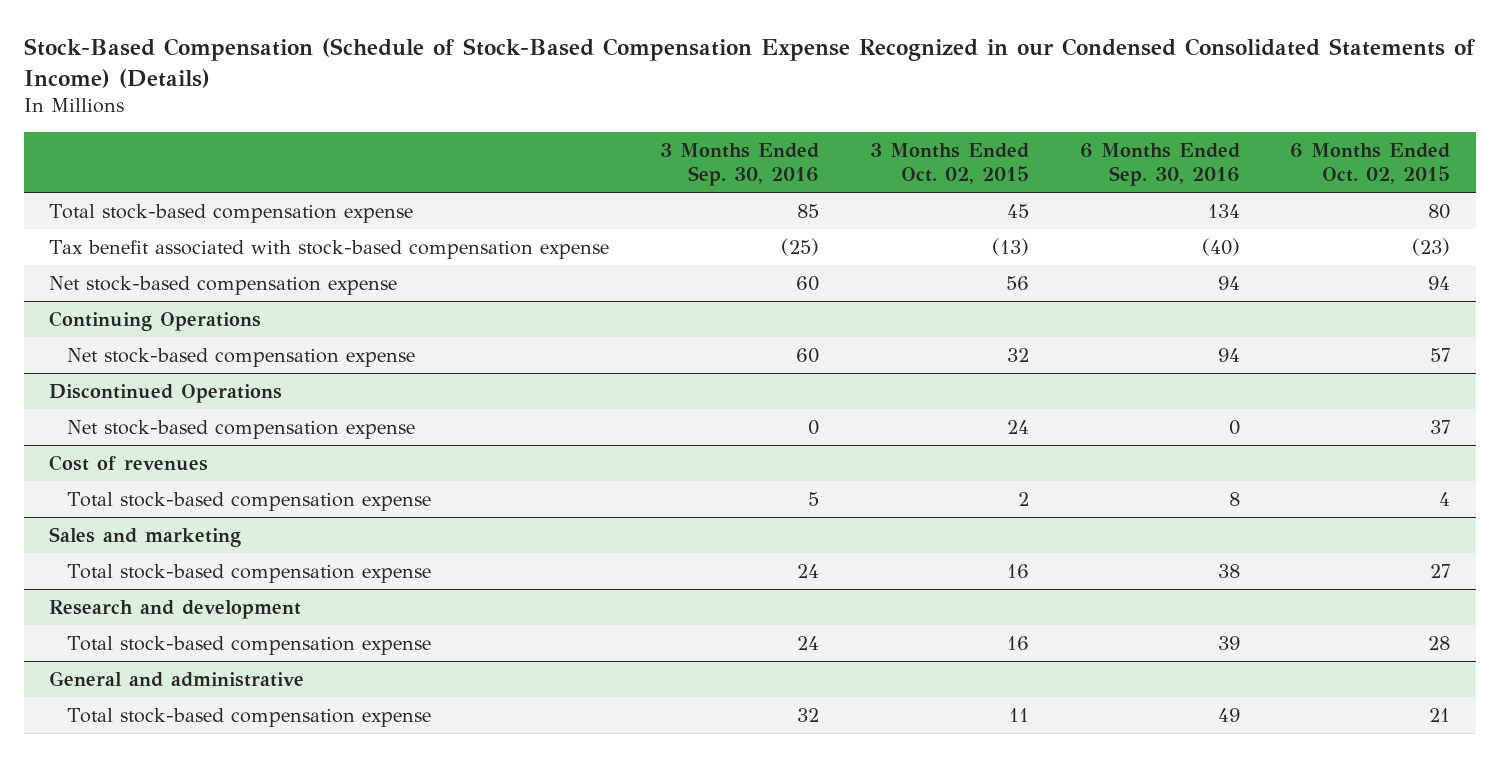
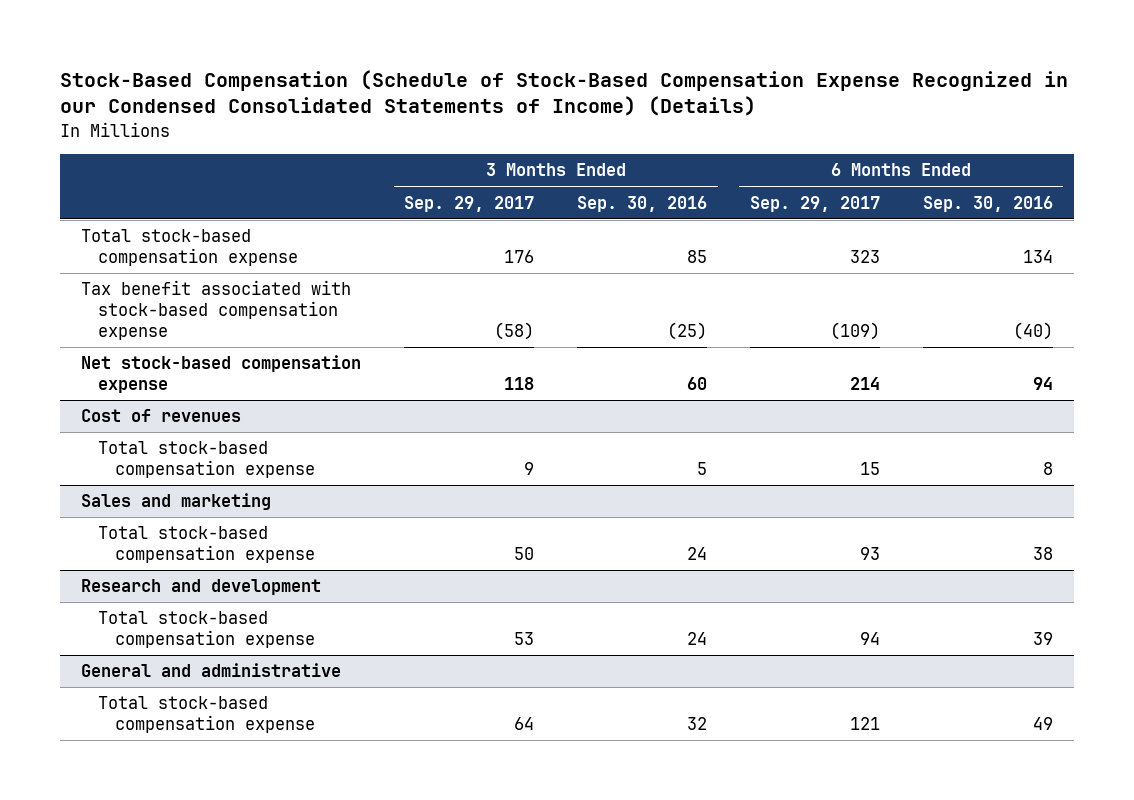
- | 3 Months Ended Sep. 30, 2016 | 3 Months Ended Oct. 02, 2015 | 6 Months Ended Sep. 30, 2016 | 6 Months Ended Oct. 02, 2015
+ | 3 Months Ended Sep. 29, 2017 | 3 Months Ended Sep. 30, 2016 | 6 Months Ended Sep. 29, 2017 | 6 Months Ended Sep. 30, 2016
- Continuing Operations
- Net stock-based compensation expense | 60 | 32 | 94 | 57
- Discontinued Operations
- Net stock-based compensation expense | 0 | 24 | 0 | 37

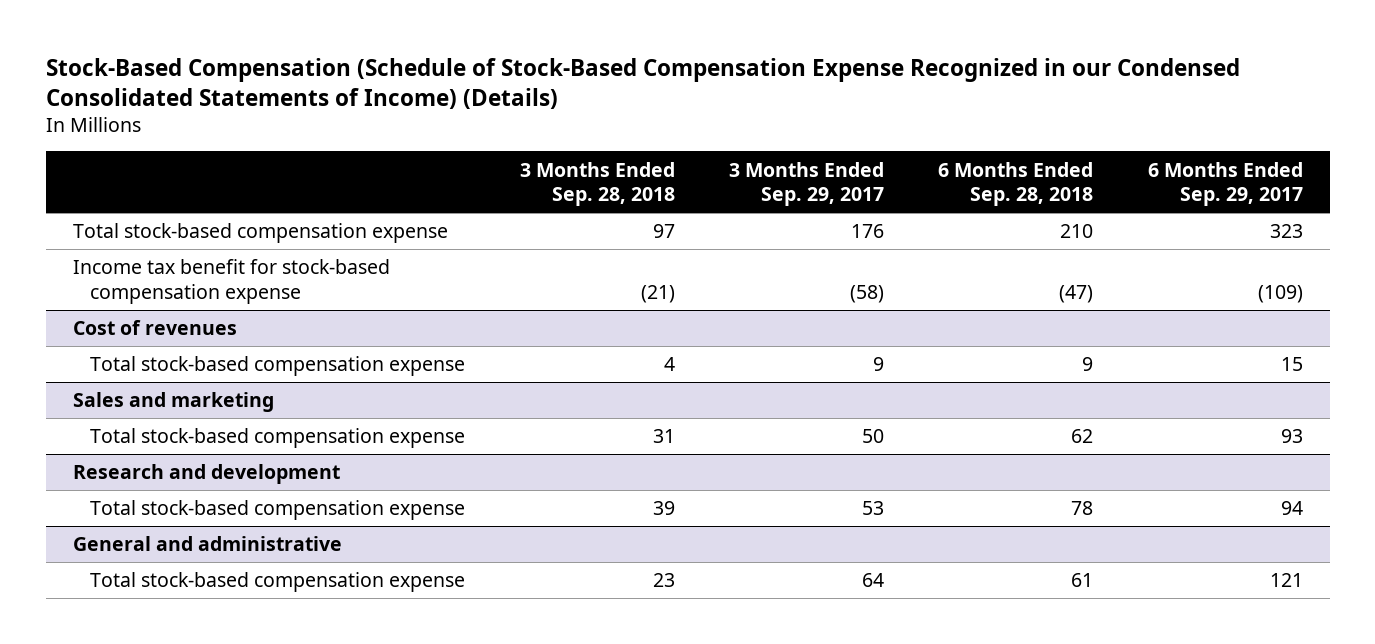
- | 3 Months Ended Sep. 29, 2017 | 3 Months Ended Sep. 30, 2016 | 6 Months Ended Sep. 29, 2017 | 6 Months Ended Sep. 30, 2016
+ | 3 Months Ended Sep. 28, 2018 | 3 Months Ended Sep. 29, 2017 | 6 Months Ended Sep. 28, 2018 | 6 Months Ended Sep. 29, 2017
- Tax benefit associated with stock-based compensation expense | (58) | (25) | (109) | (40)
- Net stock-based compensation expense | 118 | 60 | 214 | 94
+ Income tax benefit for stock-based compensation expense | (21) | (58) | (47) | (109)

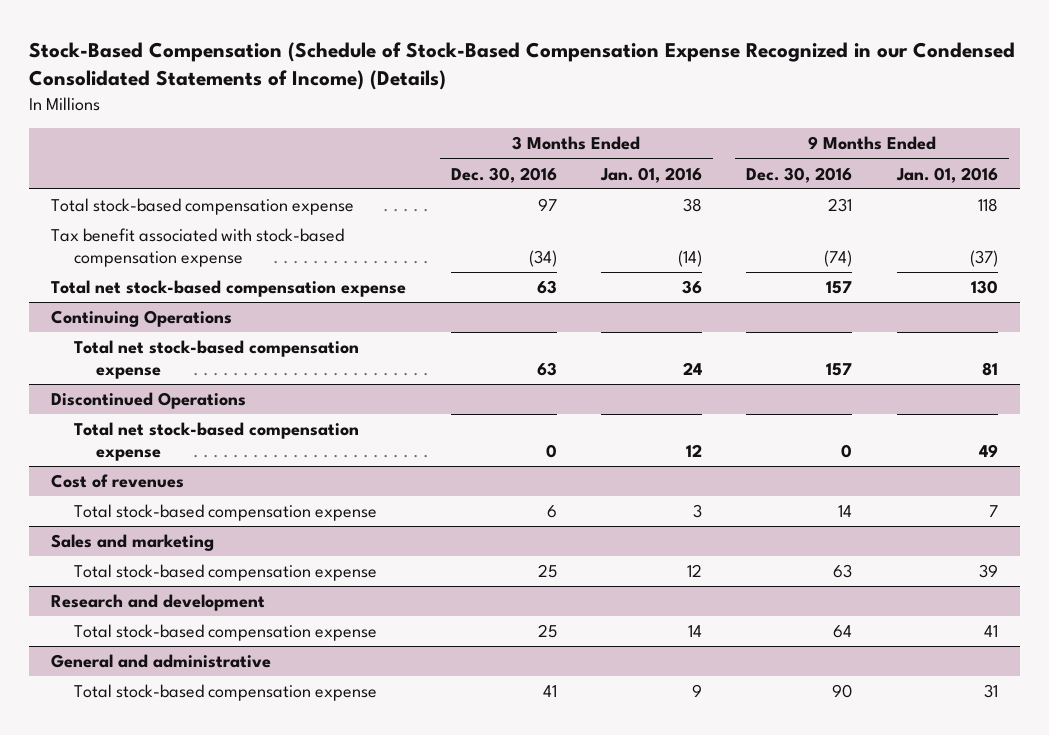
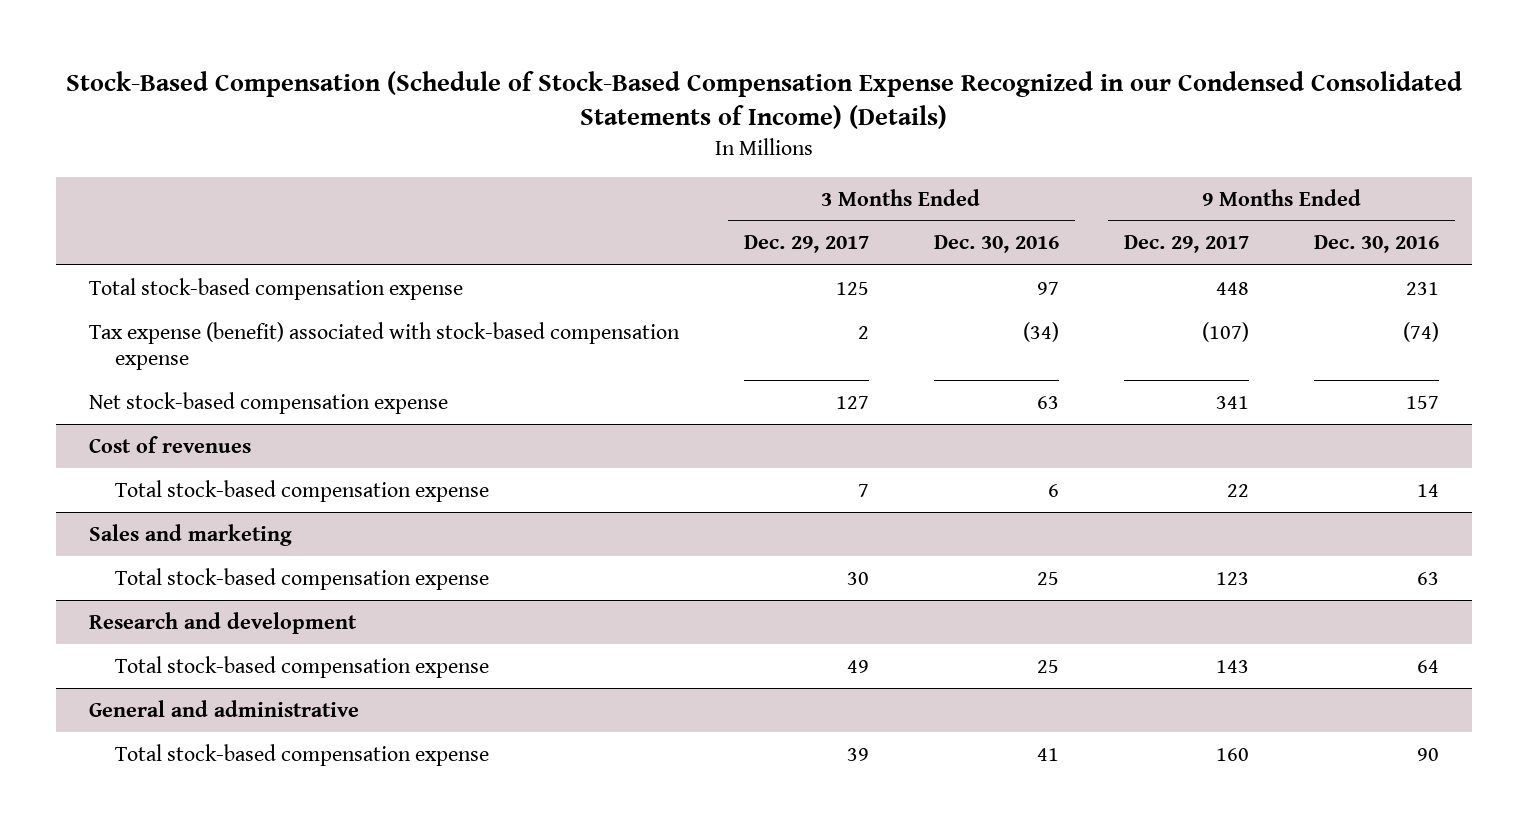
- | 3 Months Ended Dec. 30, 2016 | 3 Months Ended Jan. 01, 2016 | 9 Months Ended Dec. 30, 2016 | 9 Months Ended Jan. 01, 2016
+ | 3 Months Ended Dec. 29, 2017 | 3 Months Ended Dec. 30, 2016 | 9 Months Ended Dec. 29, 2017 | 9 Months Ended Dec. 30, 2016
- Tax benefit associated with stock-based compensation expense | (34) | (14) | (74) | (37)
- Total net stock-based compensation expense | 63 | 36 | 157 | 130
- Continuing Operations
- Total net stock-based compensation expense | 63 | 24 | 157 | 81
- Discontinued Operations
- Total net stock-based compensation expense | 0 | 12 | 0 | 49
+ Tax expense (benefit) associated with stock-based compensation expense | 2 | (34) | (107) | (74)
+ Net stock-based compensation expense | 127 | 63 | 341 | 157

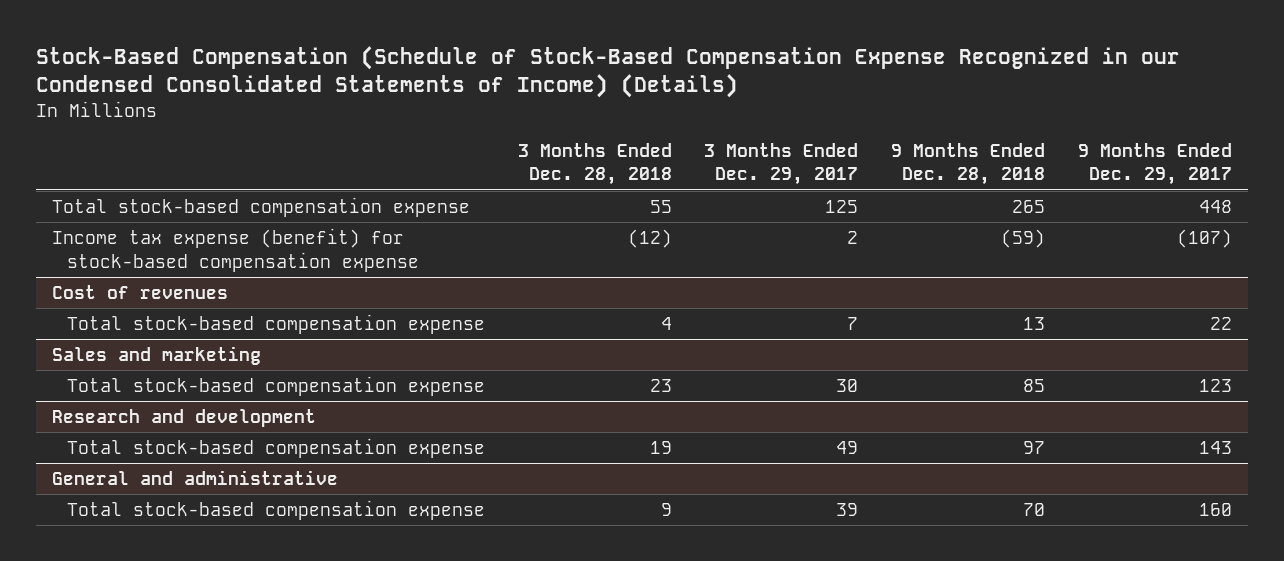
- | 3 Months Ended Dec. 29, 2017 | 3 Months Ended Dec. 30, 2016 | 9 Months Ended Dec. 29, 2017 | 9 Months Ended Dec. 30, 2016
+ | 3 Months Ended Dec. 28, 2018 | 3 Months Ended Dec. 29, 2017 | 9 Months Ended Dec. 28, 2018 | 9 Months Ended Dec. 29, 2017
- Tax expense (benefit) associated with stock-based compensation expense | 2 | (34) | (107) | (74)
- Net stock-based compensation expense | 127 | 63 | 341 | 157
+ Income tax expense (benefit) for stock-based compensation expense | (12) | 2 | (59) | (107)

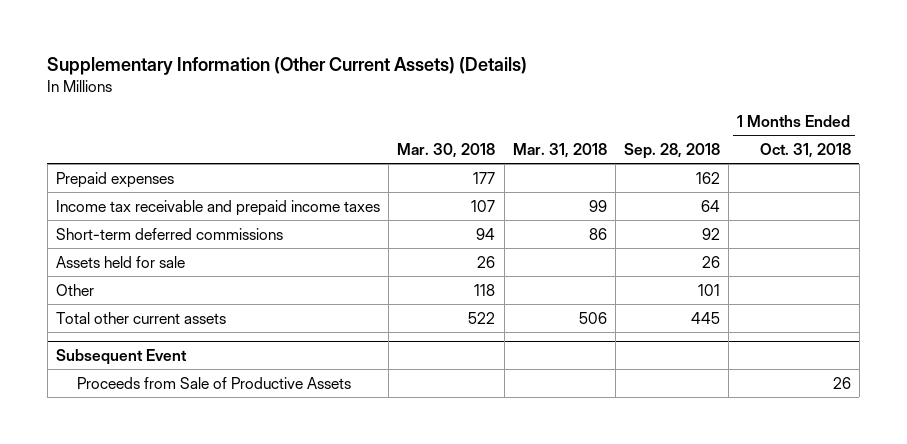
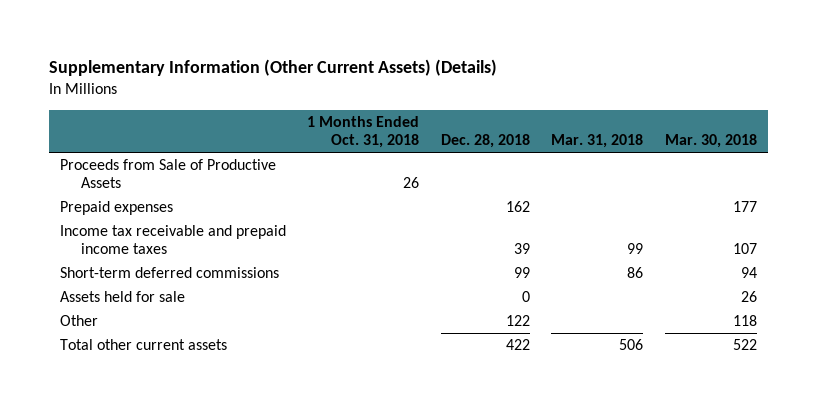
- | Mar. 30, 2018 | Mar. 31, 2018 | Sep. 28, 2018 | 1 Months Ended Oct. 31, 2018
+ | 1 Months Ended Oct. 31, 2018 | Dec. 28, 2018 | Mar. 31, 2018 | Mar. 30, 2018
+ Proceeds from Sale of Productive Assets | 26 | | |
- Subsequent Event
- Proceeds from Sale of Productive Assets | | | | 26

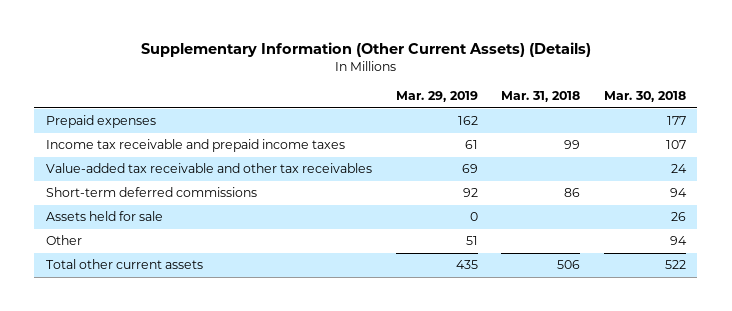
- | 1 Months Ended Oct. 31, 2018 | Dec. 28, 2018 | Mar. 31, 2018 | Mar. 30, 2018
+ | Mar. 29, 2019 | Mar. 31, 2018 | Mar. 30, 2018
- Proceeds from Sale of Productive Assets | 26 | | |
+ Value-added tax receivable and other tax receivables | 69 | | 24
- Other | | 122 | | 118
+ Other | 51 | | 94

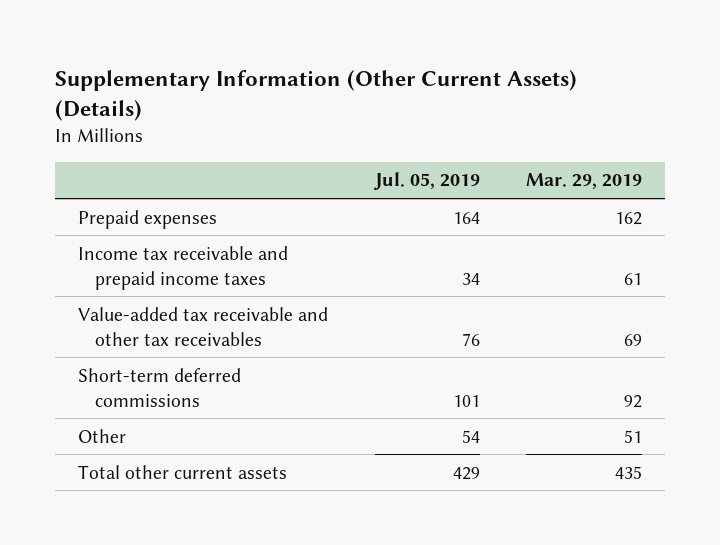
- | Mar. 29, 2019 | Mar. 31, 2018 | Mar. 30, 2018
+ | Jul. 05, 2019 | Mar. 29, 2019
- Assets held for sale | 0 | | 26

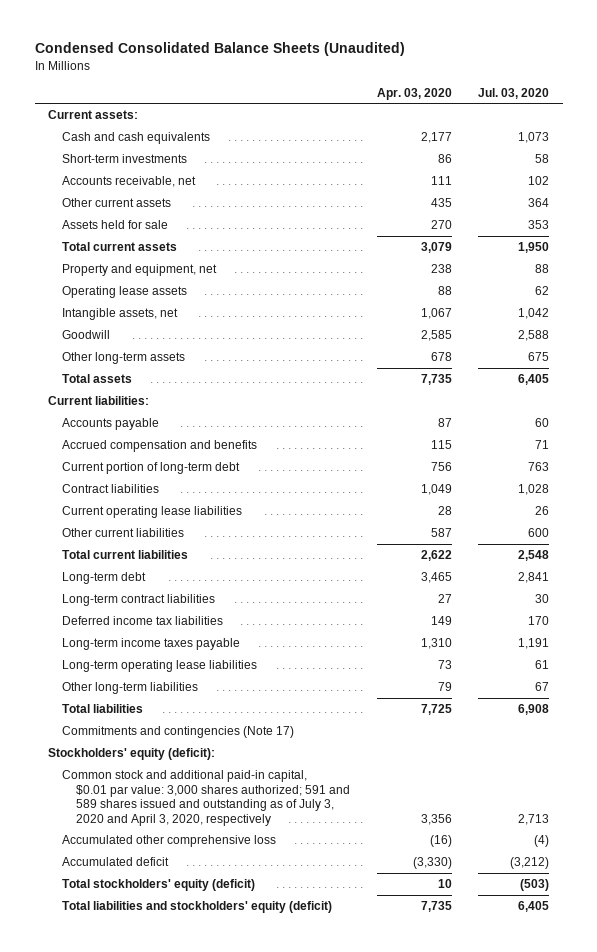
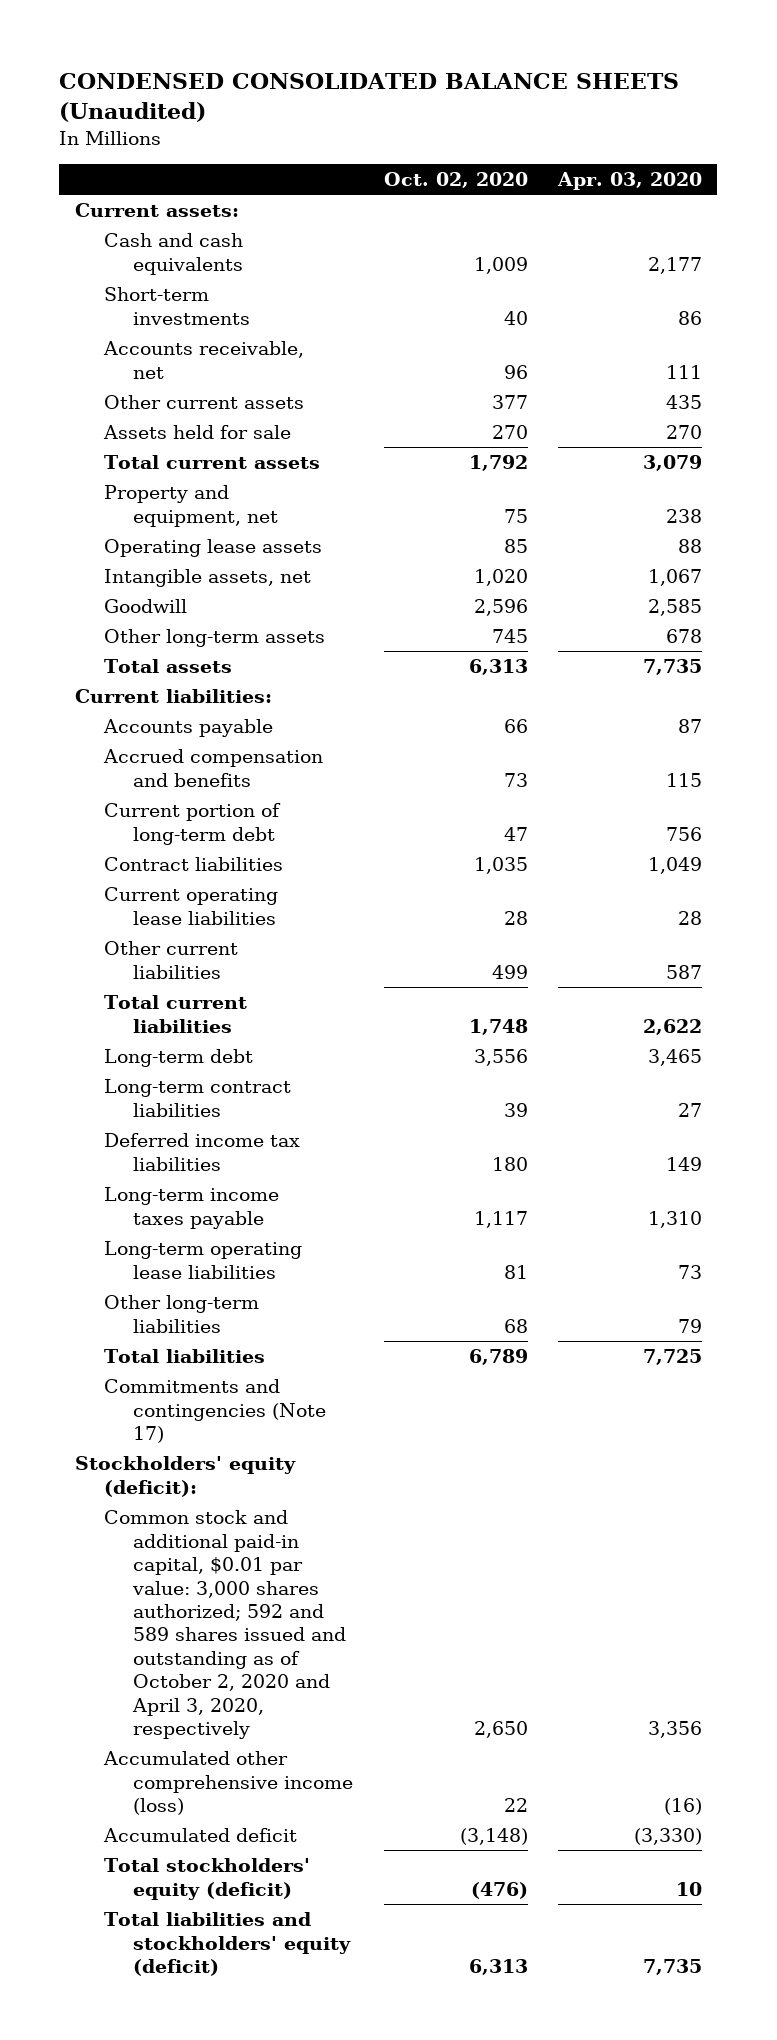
- Condensed Consolidated Balance Sheets (Unaudited)
+ CONDENSED CONSOLIDATED BALANCE SHEETS (Unaudited)
- | Apr. 03, 2020 | Jul. 03, 2020
+ | Oct. 02, 2020 | Apr. 03, 2020
- Common stock and additional paid-in capital, $0.01 par value: 3,000 shares authorized; 591 and 589 shares issued and outstanding as of July 3, 2020 and April 3, 2020, respectively | 3,356 | 2,713
- Accumulated other comprehensive loss | (16) | (4)
+ Common stock and additional paid-in capital, $0.01 par value: 3,000 shares authorized; 592 and 589 shares issued and outstanding as of October 2, 2020 and April 3, 2020, respectively | 2,650 | 3,356
+ Accumulated other comprehensive income (loss) | 22 | (16)

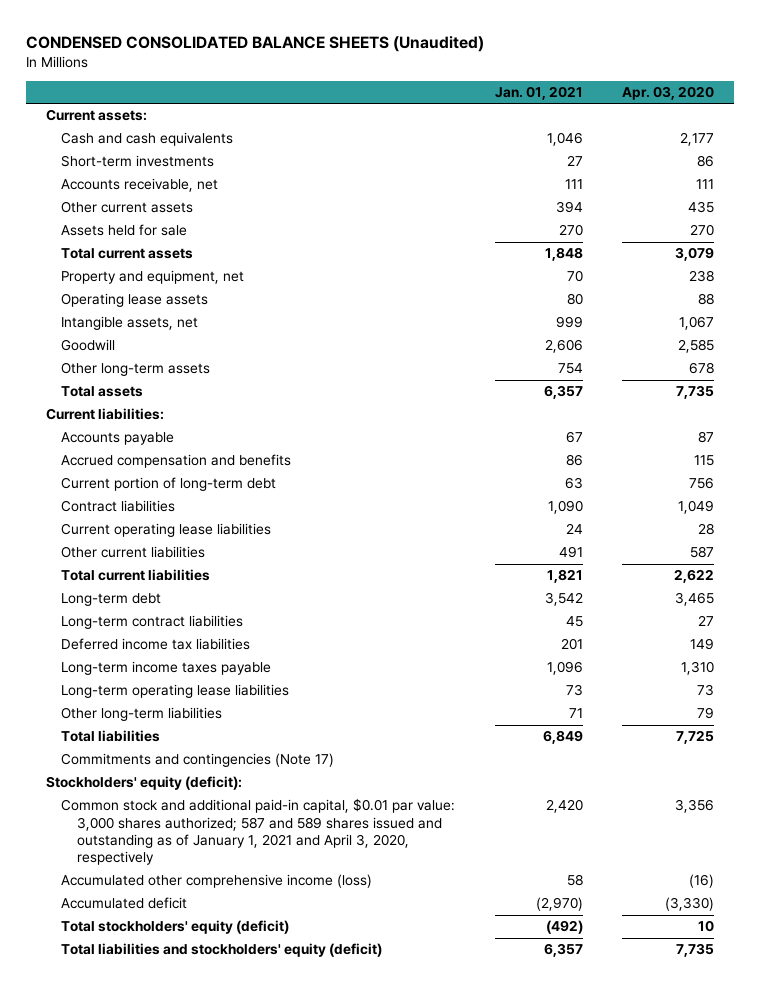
- | Oct. 02, 2020 | Apr. 03, 2020
+ | Jan. 01, 2021 | Apr. 03, 2020
- Common stock and additional paid-in capital, $0.01 par value: 3,000 shares authorized; 592 and 589 shares issued and outstanding as of October 2, 2020 and April 3, 2020, respectively | 2,650 | 3,356
+ Common stock and additional paid-in capital, $0.01 par value: 3,000 shares authorized; 587 and 589 shares issued and outstanding as of January 1, 2021 and April 3, 2020, respectively | 2,420 | 3,356

